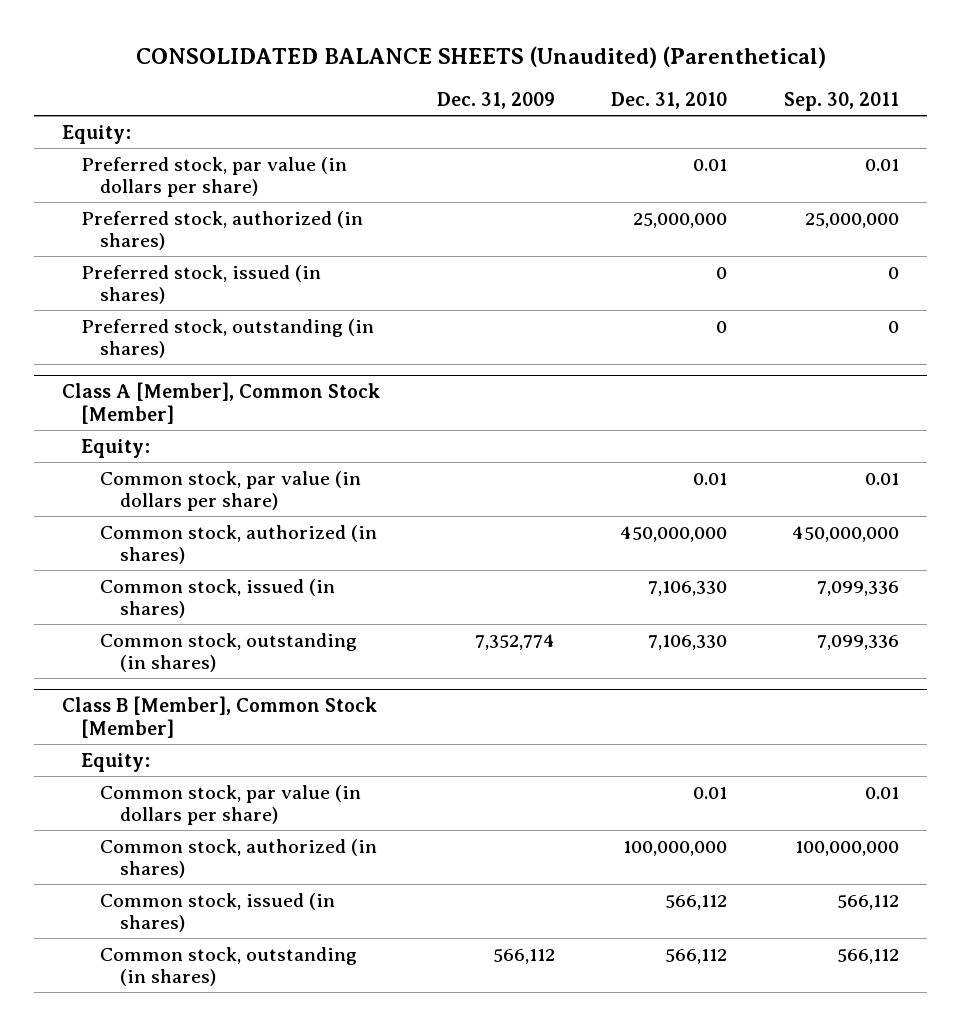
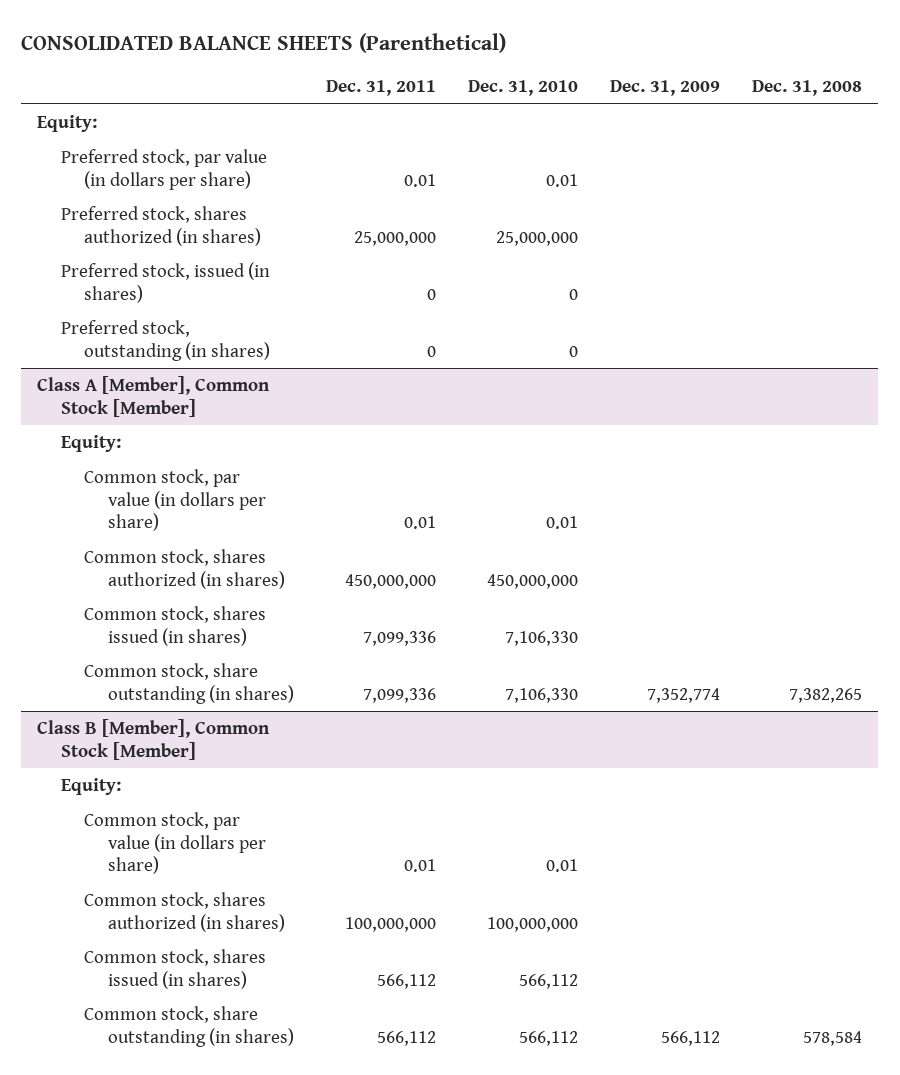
- CONSOLIDATED BALANCE SHEETS (Unaudited) (Parenthetical)
+ CONSOLIDATED BALANCE SHEETS (Parenthetical)
- | Dec. 31, 2009 | Dec. 31, 2010 | Sep. 30, 2011
+ | Dec. 31, 2011 | Dec. 31, 2010 | Dec. 31, 2009 | Dec. 31, 2008
- Preferred stock, authorized (in shares) | | 25,000,000 | 25,000,000
+ Preferred stock, shares authorized (in shares) | 25,000,000 | 25,000,000 | |
@ Class A [Member], Common Stock [Member]
- Common stock, authorized (in shares) | | 450,000,000 | 450,000,000
- Common stock, issued (in shares) | | 7,106,330 | 7,099,336
- Common stock, outstanding (in shares) | 7,352,774 | 7,106,330 | 7,099,336
+ Common stock, shares authorized (in shares) | 450,000,000 | 450,000,000 | |
+ Common stock, shares issued (in shares) | 7,099,336 | 7,106,330 | |
+ Common stock, share outstanding (in shares) | 7,099,336 | 7,106,330 | 7,352,774 | 7,382,265
@ Class B [Member], Common Stock [Member]
- Common stock, authorized (in shares) | | 100,000,000 | 100,000,000
- Common stock, issued (in shares) | | 566,112 | 566,112
- Common stock, outstanding (in shares) | 566,112 | 566,112 | 566,112
+ Common stock, shares authorized (in shares) | 100,000,000 | 100,000,000 | |
+ Common stock, shares issued (in shares) | 566,112 | 566,112 | |
+ Common stock, share outstanding (in shares) | 566,112 | 566,112 | 566,112 | 578,584

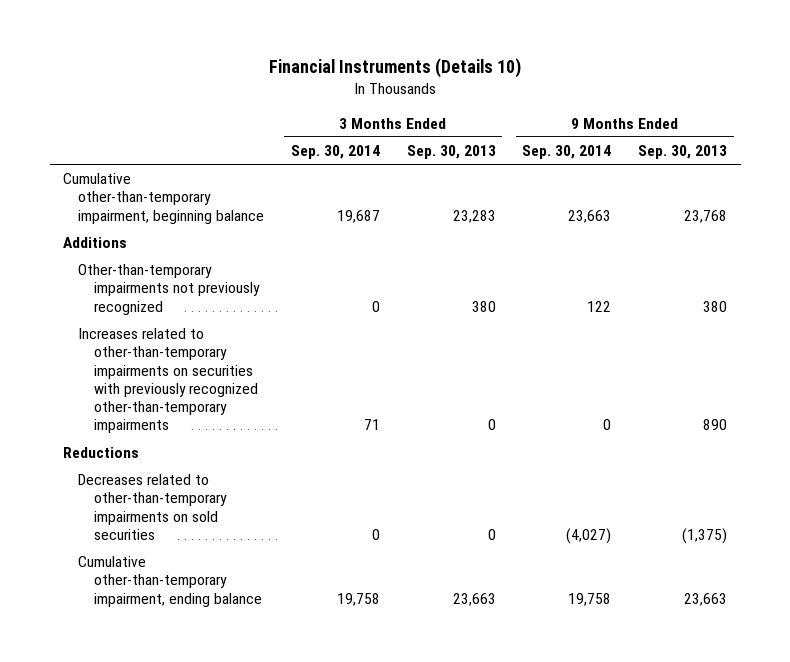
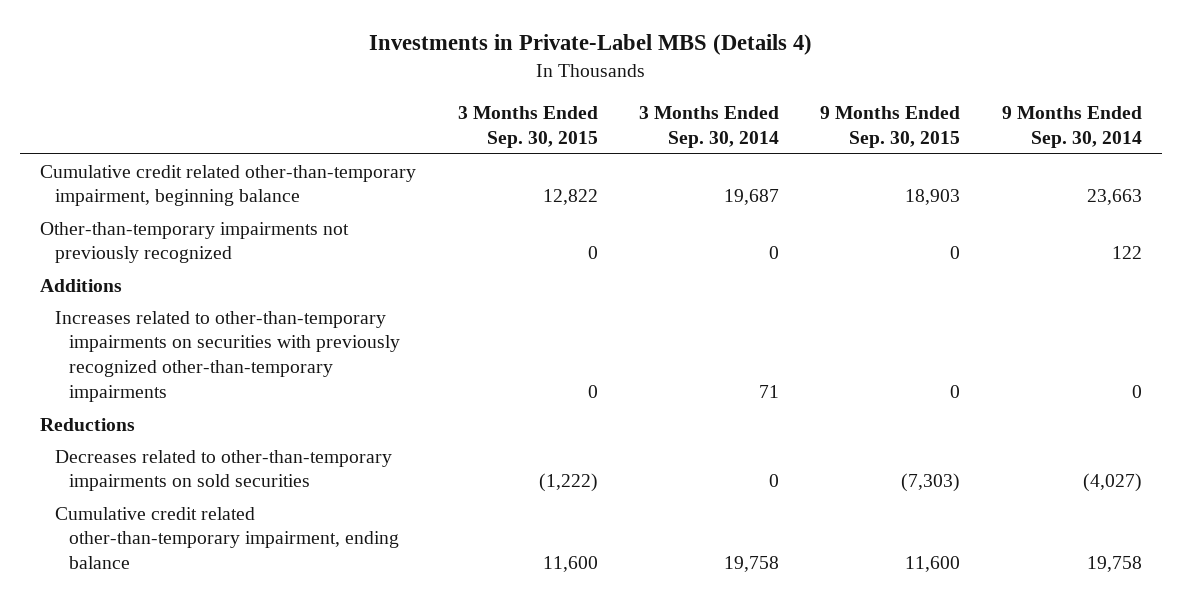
- Financial Instruments (Details 10)
+ Investments in Private-Label MBS (Details 4)
- | 3 Months Ended Sep. 30, 2014 | 3 Months Ended Sep. 30, 2013 | 9 Months Ended Sep. 30, 2014 | 9 Months Ended Sep. 30, 2013
+ | 3 Months Ended Sep. 30, 2015 | 3 Months Ended Sep. 30, 2014 | 9 Months Ended Sep. 30, 2015 | 9 Months Ended Sep. 30, 2014
- Cumulative other-than-temporary impairment, beginning balance | 19,687 | 23,283 | 23,663 | 23,768
+ Cumulative credit related other-than-temporary impairment, beginning balance | 12,822 | 19,687 | 18,903 | 23,663
moved down: Additions
- Cumulative other-than-temporary impairment, ending balance | 19,758 | 23,663 | 19,758 | 23,663
+ Cumulative credit related other-than-temporary impairment, ending balance | 11,600 | 19,758 | 11,600 | 19,758

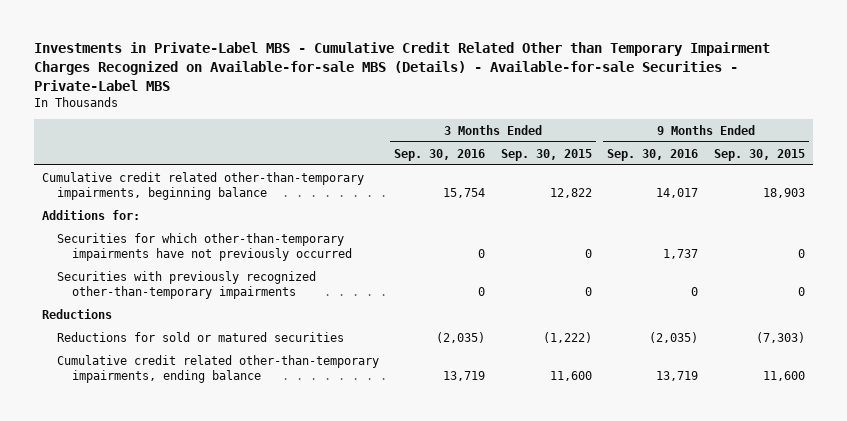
- Investments in Private-Label MBS (Details 4)
+ Investments in Private-Label MBS - Cumulative Credit Related Other than Temporary Impairment Charges Recognized on Available-for-sale MBS (Details) - Available-for-sale Securities - Private-Label MBS
- | 3 Months Ended Sep. 30, 2015 | 3 Months Ended Sep. 30, 2014 | 9 Months Ended Sep. 30, 2015 | 9 Months Ended Sep. 30, 2014
+ | 3 Months Ended Sep. 30, 2016 | 3 Months Ended Sep. 30, 2015 | 9 Months Ended Sep. 30, 2016 | 9 Months Ended Sep. 30, 2015
- Cumulative credit related other-than-temporary impairment, beginning balance | 12,822 | 19,687 | 18,903 | 23,663
- Other-than-temporary impairments not previously recognized | 0 | 0 | 0 | 122
- Additions
- Increases related to other-than-temporary impairments on securities with previously recognized other-than-temporary impairments | 0 | 71 | 0 | 0
+ Cumulative credit related other-than-temporary impairments, beginning balance | 15,754 | 12,822 | 14,017 | 18,903
+ Additions for:
+ Securities for which other-than-temporary impairments have not previously occurred | 0 | 0 | 1,737 | 0
+ Securities with previously recognized other-than-temporary impairments | 0 | 0 | 0 | 0
- Decreases related to other-than-temporary impairments on sold securities | (1,222) | 0 | (7,303) | (4,027)
- Cumulative credit related other-than-temporary impairment, ending balance | 11,600 | 19,758 | 11,600 | 19,758
+ Reductions for sold or matured securities | (2,035) | (1,222) | (2,035) | (7,303)
+ Cumulative credit related other-than-temporary impairments, ending balance | 13,719 | 11,600 | 13,719 | 11,600

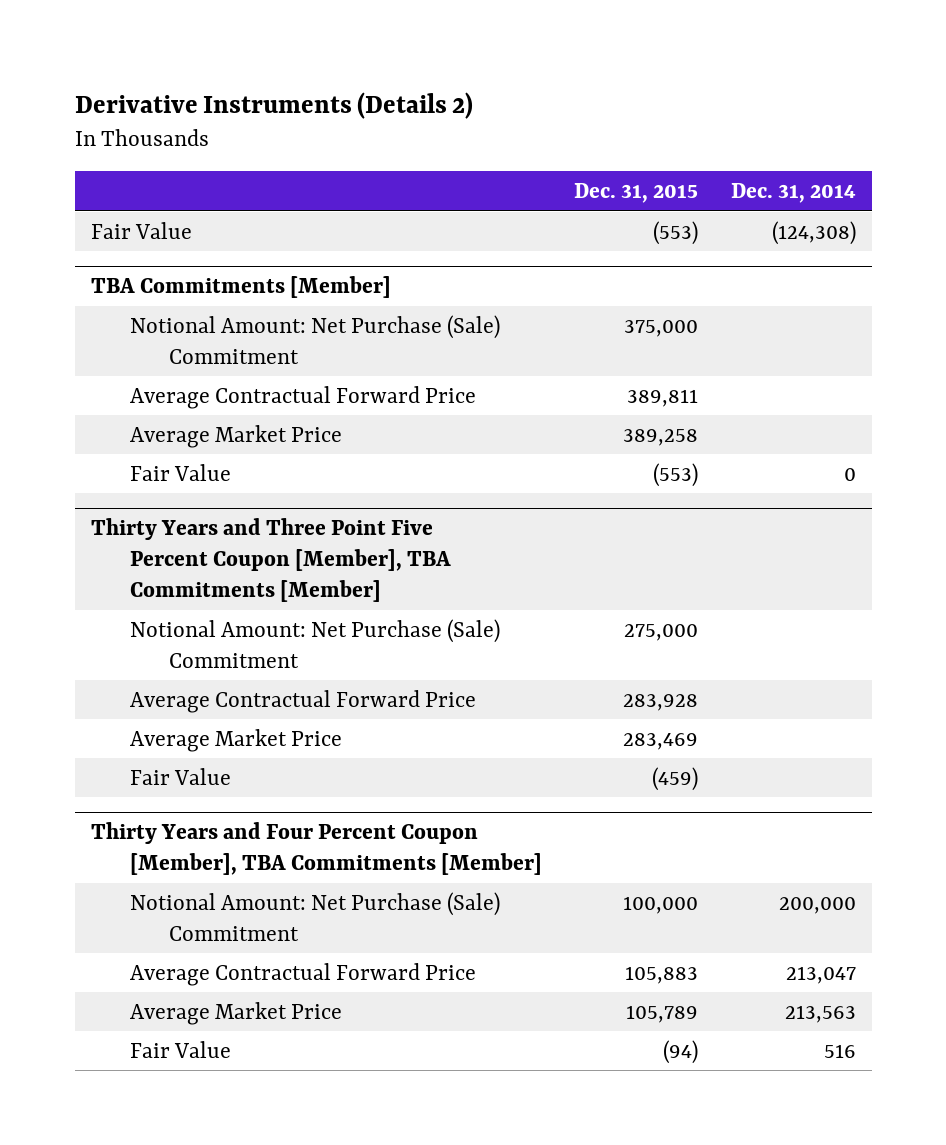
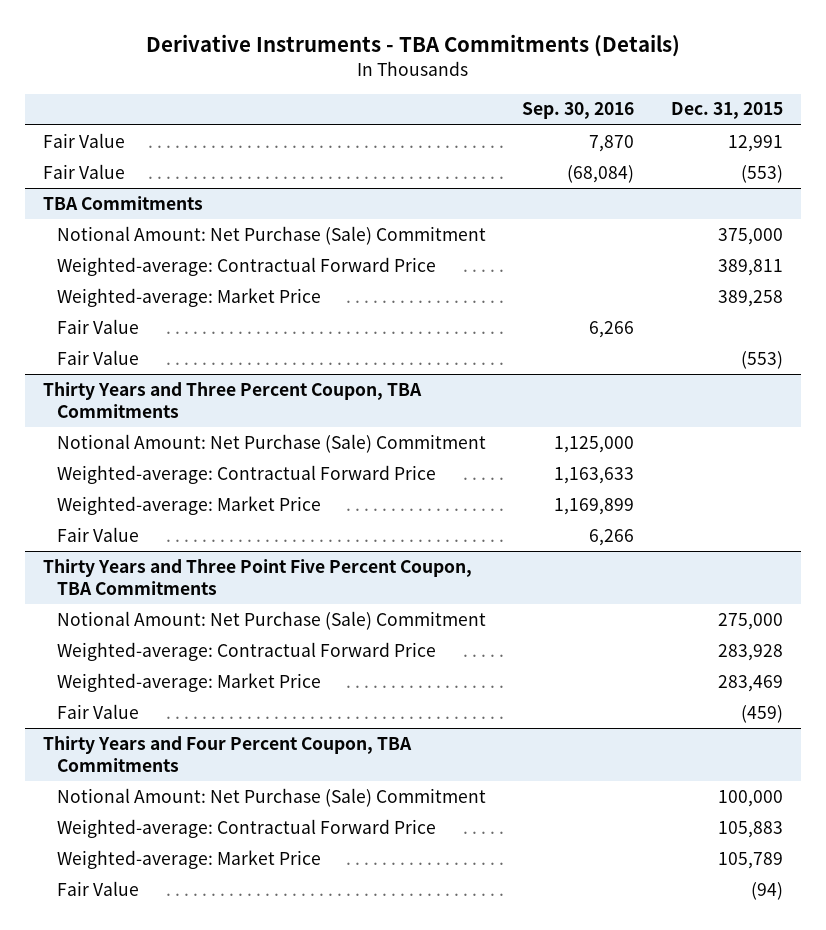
- Derivative Instruments (Details 2)
+ Derivative Instruments - TBA Commitments (Details)
- | Dec. 31, 2015 | Dec. 31, 2014
+ | Sep. 30, 2016 | Dec. 31, 2015
+ Fair Value | 7,870 | 12,991
- TBA Commitments [Member]
+ TBA Commitments
- Average Contractual Forward Price | 389,811 |
- Average Market Price | 389,258 |
+ Weighted-average: Contractual Forward Price | | 389,811
+ Weighted-average: Market Price | | 389,258
+ Fair Value | 6,266 |
- Thirty Years and Three Point Five Percent Coupon [Member], TBA Commitments [Member]
+ Thirty Years and Three Percent Coupon, TBA Commitments
+ Notional Amount: Net Purchase (Sale) Commitment | 1,125,000 |
+ Weighted-average: Contractual Forward Price | 1,163,633 |
+ Weighted-average: Market Price | 1,169,899 |
+ Fair Value | 6,266 |
+ Thirty Years and Three Point Five Percent Coupon, TBA Commitments
- Average Contractual Forward Price | 283,928 |
- Average Market Price | 283,469 |
+ Weighted-average: Contractual Forward Price | | 283,928
+ Weighted-average: Market Price | | 283,469
- Thirty Years and Four Percent Coupon [Member], TBA Commitments [Member]
+ Thirty Years and Four Percent Coupon, TBA Commitments
- Average Contractual Forward Price | 105,883 | 213,047
- Average Market Price | 105,789 | 213,563
+ Weighted-average: Contractual Forward Price | | 105,883
+ Weighted-average: Market Price | | 105,789

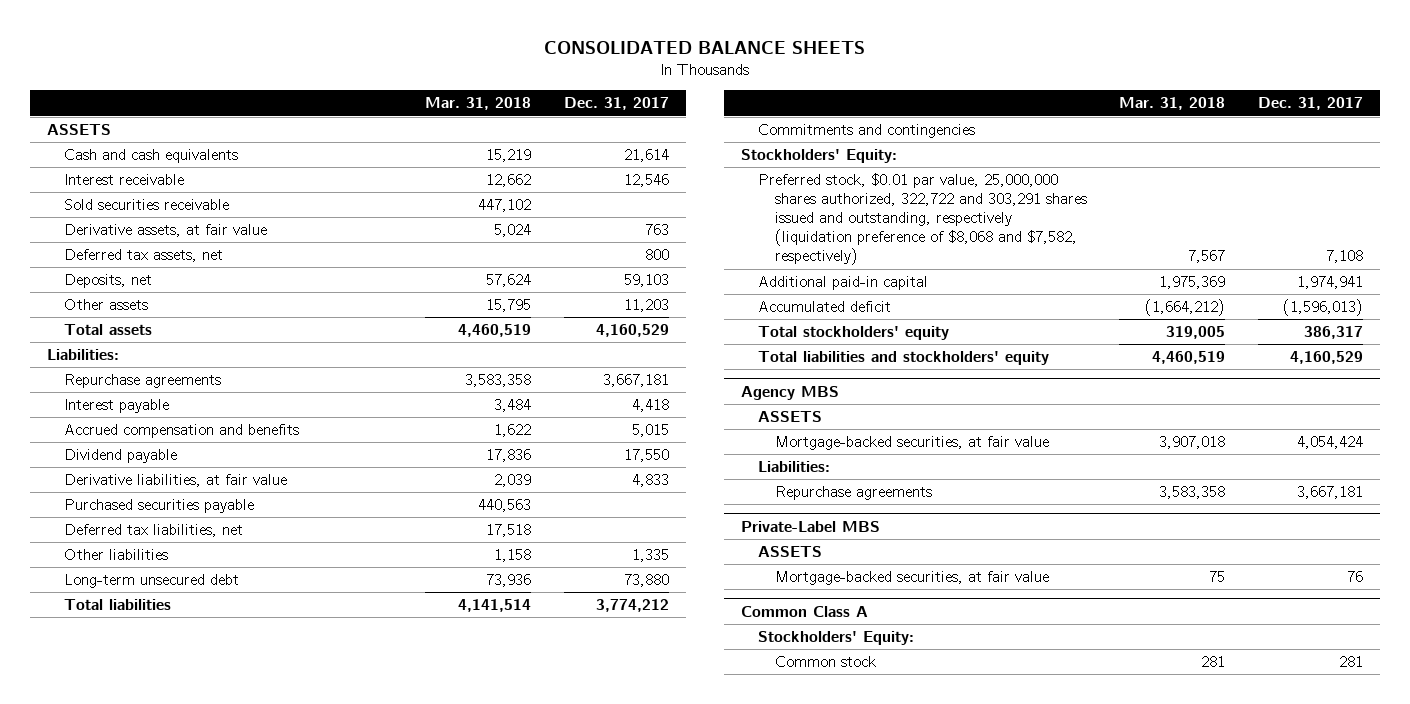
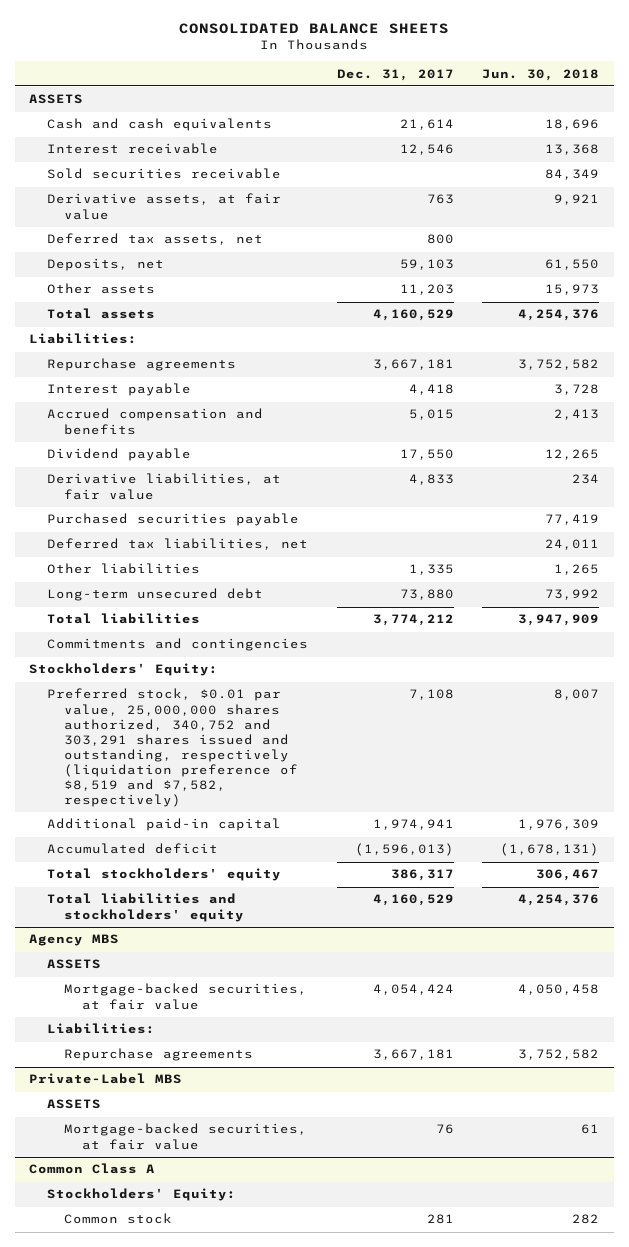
- | Mar. 31, 2018 | Dec. 31, 2017
+ | Dec. 31, 2017 | Jun. 30, 2018
- Preferred stock, $0.01 par value, 25,000,000 shares authorized, 322,722 and 303,291 shares issued and outstanding, respectively (liquidation preference of $8,068 and $7,582, respectively) | 7,567 | 7,108
+ Preferred stock, $0.01 par value, 25,000,000 shares authorized, 340,752 and 303,291 shares issued and outstanding, respectively (liquidation preference of $8,519 and $7,582, respectively) | 7,108 | 8,007

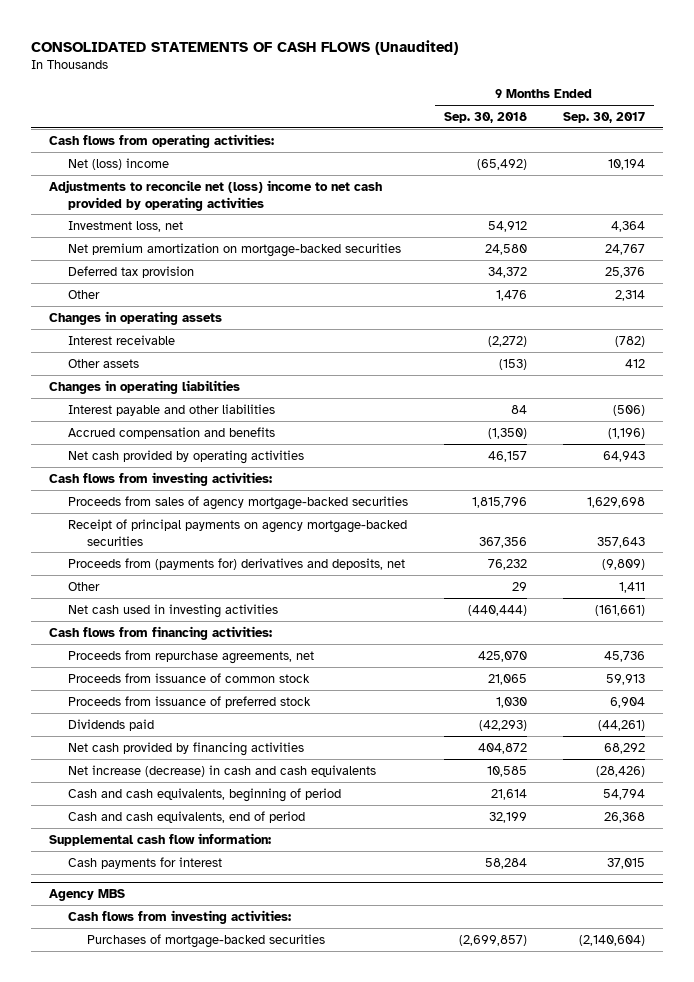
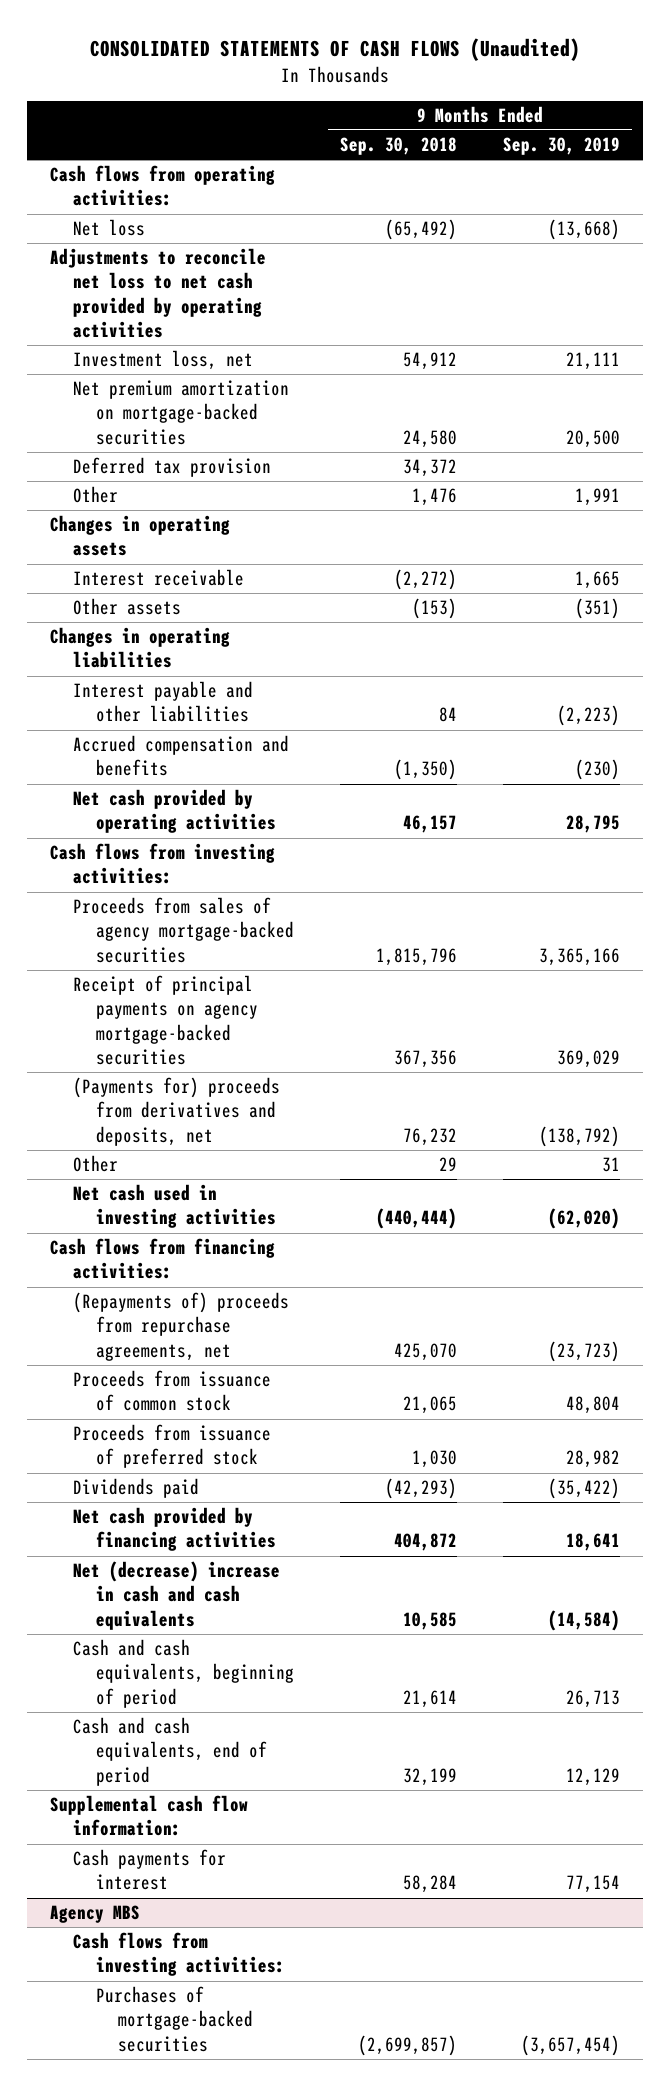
- | 9 Months Ended Sep. 30, 2018 | 9 Months Ended Sep. 30, 2017
+ | 9 Months Ended Sep. 30, 2018 | 9 Months Ended Sep. 30, 2019
- Net (loss) income | (65,492) | 10,194
- Adjustments to reconcile net (loss) income to net cash provided by operating activities
+ Net loss | (65,492) | (13,668)
+ Adjustments to reconcile net loss to net cash provided by operating activities
- Proceeds from (payments for) derivatives and deposits, net | 76,232 | (9,809)
+ (Payments for) proceeds from derivatives and deposits, net | 76,232 | (138,792)
- Proceeds from repurchase agreements, net | 425,070 | 45,736
+ (Repayments of) proceeds from repurchase agreements, net | 425,070 | (23,723)
- Net increase (decrease) in cash and cash equivalents | 10,585 | (28,426)
+ Net (decrease) increase in cash and cash equivalents | 10,585 | (14,584)

